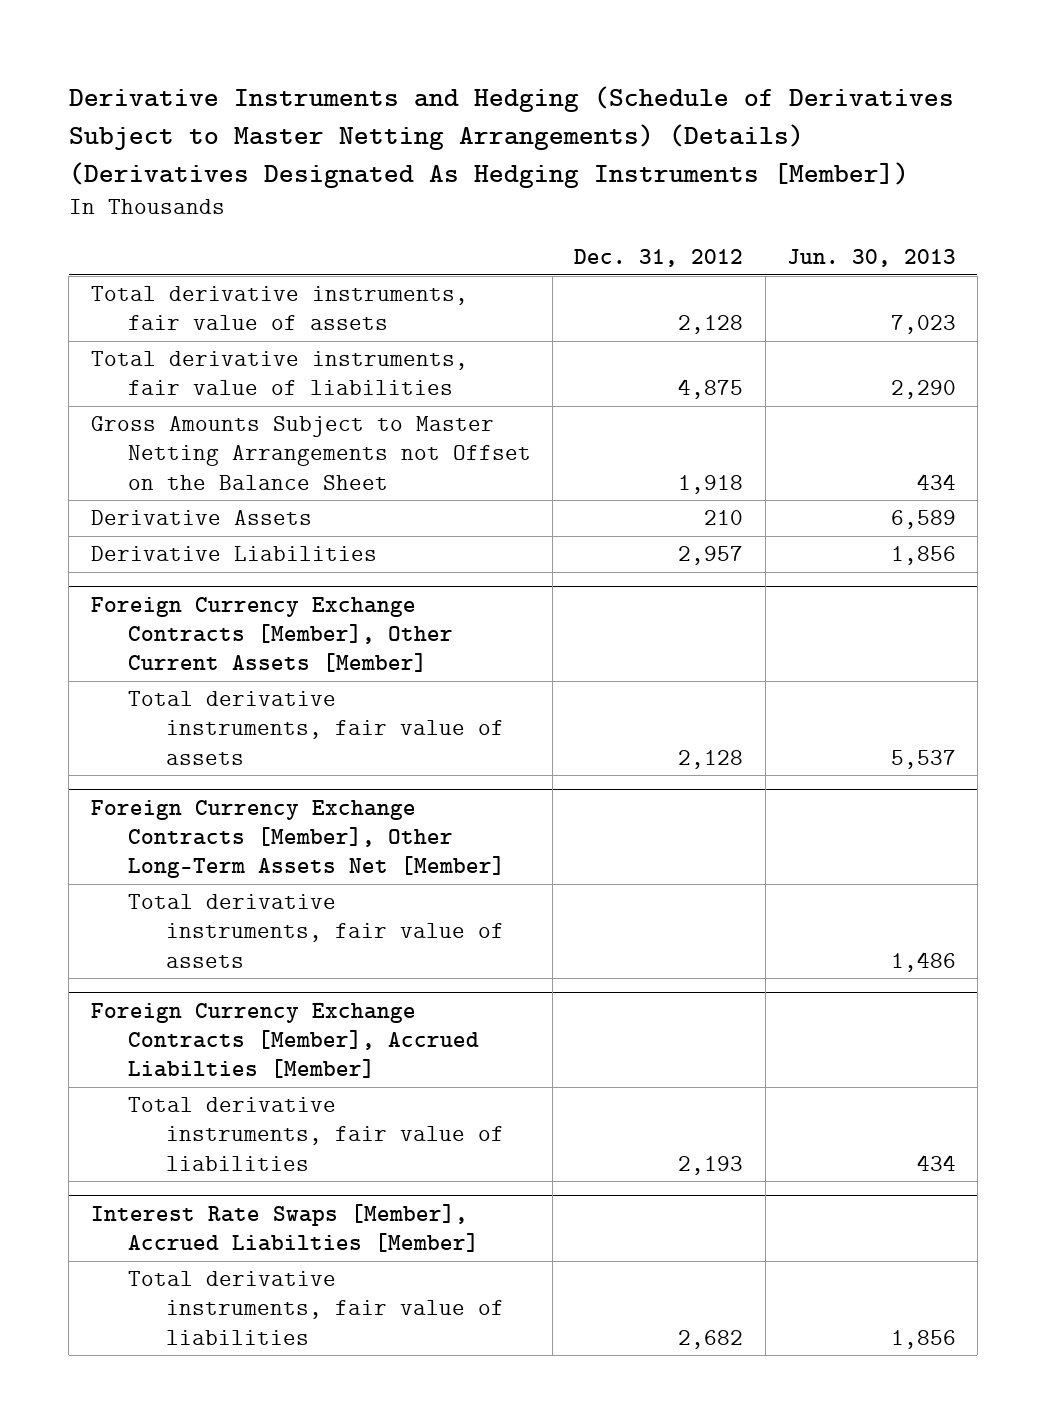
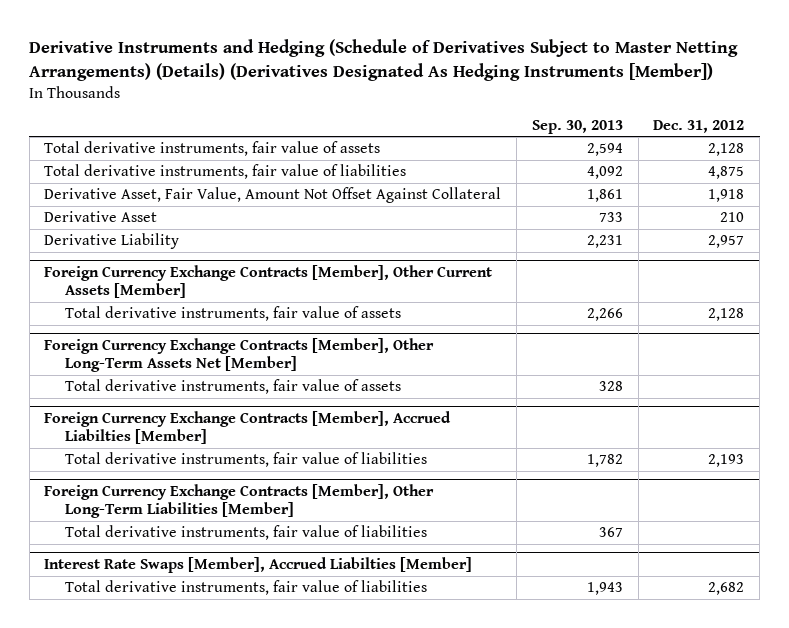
- | Dec. 31, 2012 | Jun. 30, 2013
+ | Sep. 30, 2013 | Dec. 31, 2012
- Gross Amounts Subject to Master Netting Arrangements not Offset on the Balance Sheet | 1,918 | 434
- Derivative Assets | 210 | 6,589
- Derivative Liabilities | 2,957 | 1,856
+ Derivative Asset, Fair Value, Amount Not Offset Against Collateral | 1,861 | 1,918
+ Derivative Asset | 733 | 210
+ Derivative Liability | 2,231 | 2,957
+ Foreign Currency Exchange Contracts [Member], Other Long-Term Liabilities [Member]
+ Total derivative instruments, fair value of liabilities | 367 |

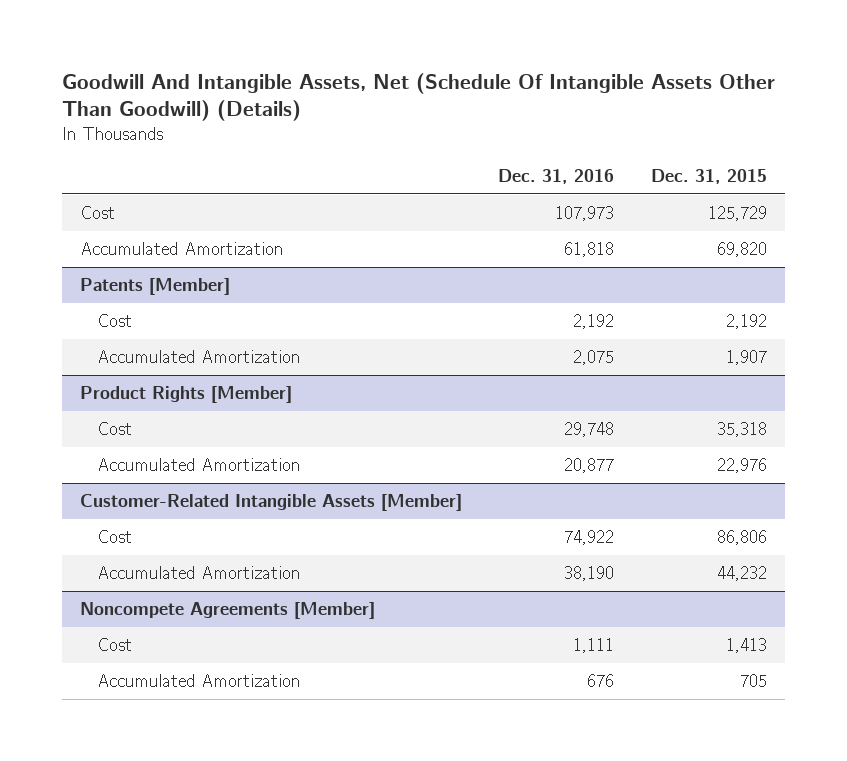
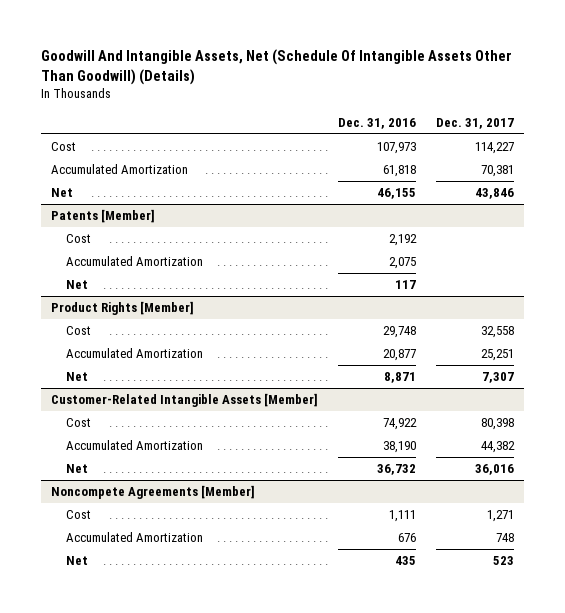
- | Dec. 31, 2016 | Dec. 31, 2015
+ | Dec. 31, 2016 | Dec. 31, 2017
+ Net | 46,155 | 43,846
@ Patents [Member]
+ Net | 117 |
@ Product Rights [Member]
+ Net | 8,871 | 7,307
@ Customer-Related Intangible Assets [Member]
+ Net | 36,732 | 36,016
@ Noncompete Agreements [Member]
+ Net | 435 | 523

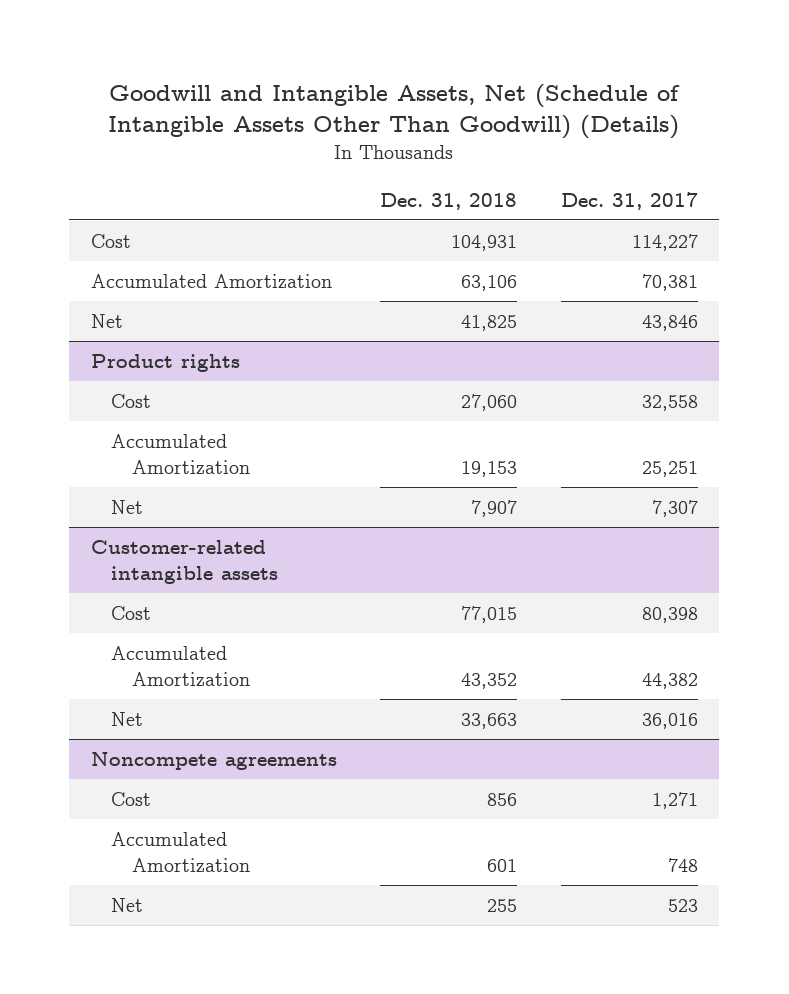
- Goodwill And Intangible Assets, Net (Schedule Of Intangible Assets Other Than Goodwill) (Details)
+ Goodwill and Intangible Assets, Net (Schedule of Intangible Assets Other Than Goodwill) (Details)
- | Dec. 31, 2016 | Dec. 31, 2017
+ | Dec. 31, 2018 | Dec. 31, 2017
- Patents [Member]
- Cost | 2,192 |
- Accumulated Amortization | 2,075 |
- Net | 117 |
- Product Rights [Member]
+ Product rights
- Customer-Related Intangible Assets [Member]
+ Customer-related intangible assets
- Noncompete Agreements [Member]
+ Noncompete agreements

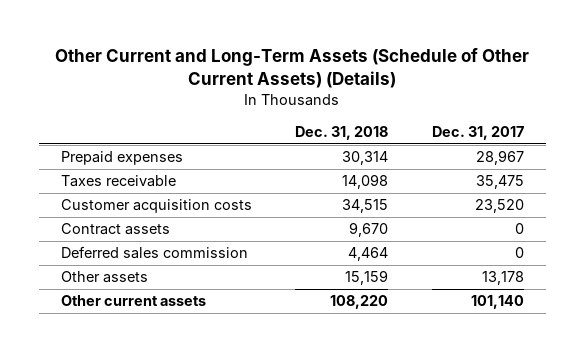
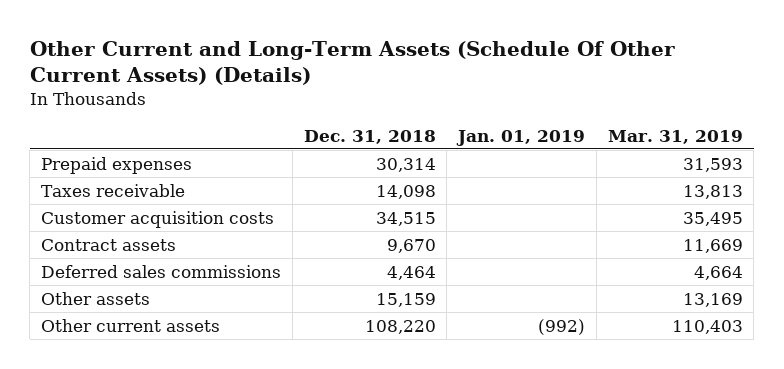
- Other Current and Long-Term Assets (Schedule of Other Current Assets) (Details)
+ Other Current and Long-Term Assets (Schedule Of Other Current Assets) (Details)
- | Dec. 31, 2018 | Dec. 31, 2017
+ | Dec. 31, 2018 | Jan. 01, 2019 | Mar. 31, 2019
- Deferred sales commission | 4,464 | 0
+ Deferred sales commissions | 4,464 | | 4,664

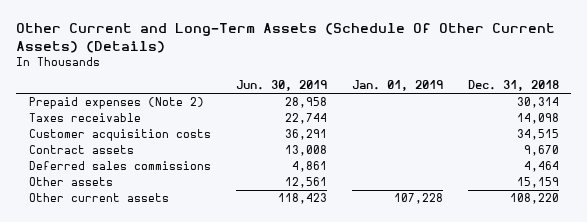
- | Dec. 31, 2018 | Jan. 01, 2019 | Mar. 31, 2019
+ | Jun. 30, 2019 | Jan. 01, 2019 | Dec. 31, 2018
- Prepaid expenses | 30,314 | | 31,593
+ Prepaid expenses (Note 2) | 28,958 | | 30,314
- Other current assets | 108,220 | (992) | 110,403
+ Other current assets | 118,423 | 107,228 | 108,220

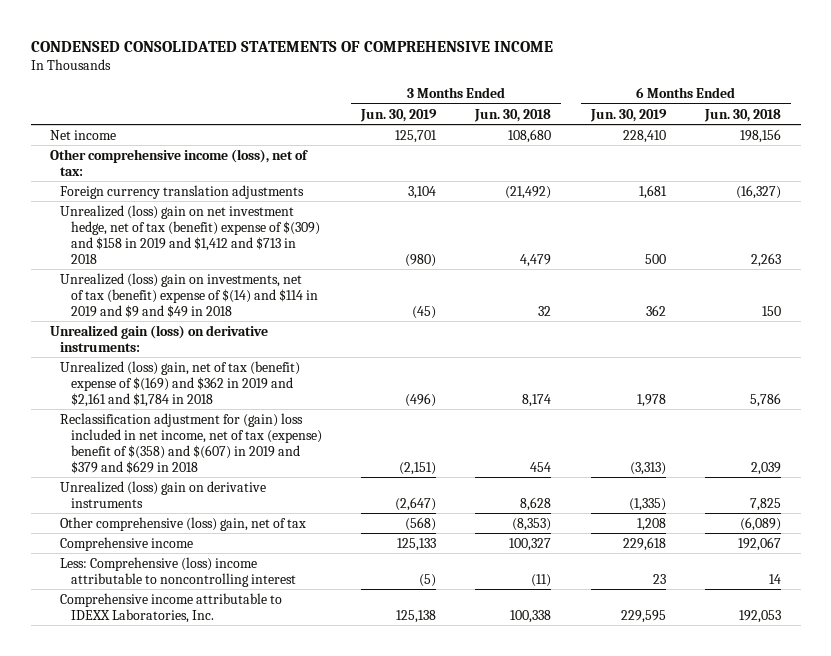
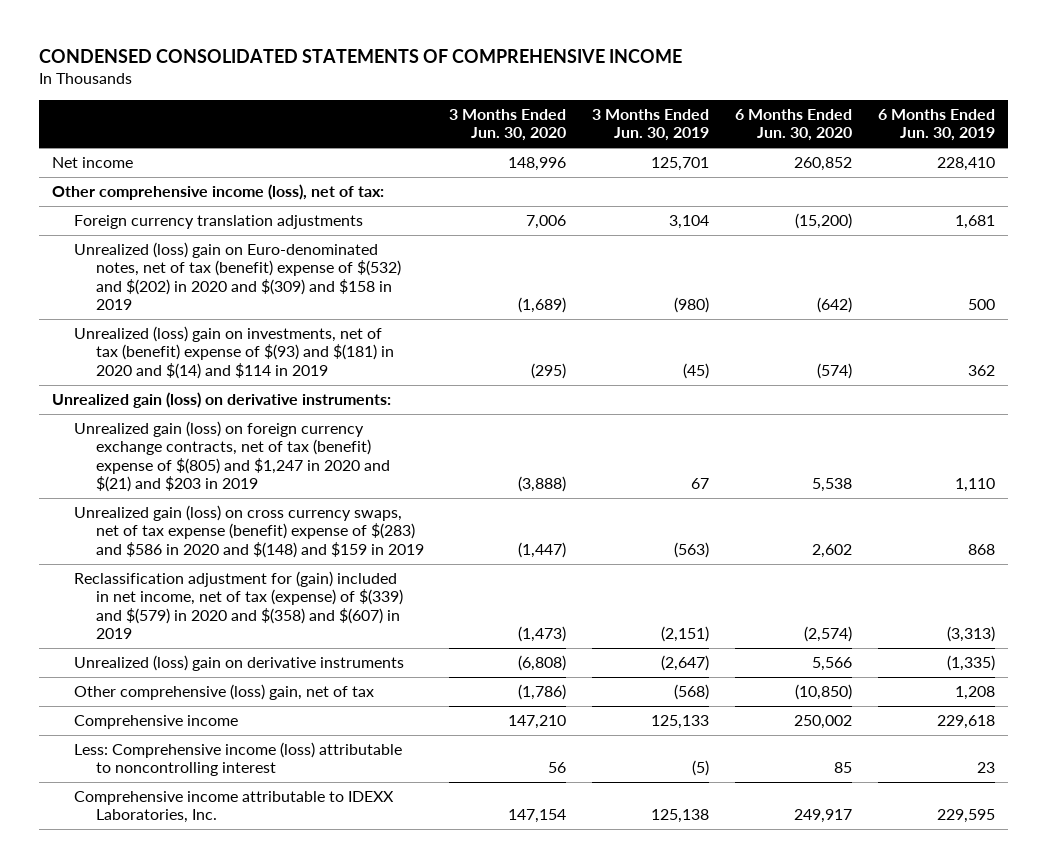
- | 3 Months Ended Jun. 30, 2019 | 3 Months Ended Jun. 30, 2018 | 6 Months Ended Jun. 30, 2019 | 6 Months Ended Jun. 30, 2018
+ | 3 Months Ended Jun. 30, 2020 | 3 Months Ended Jun. 30, 2019 | 6 Months Ended Jun. 30, 2020 | 6 Months Ended Jun. 30, 2019
- Unrealized (loss) gain on net investment hedge, net of tax (benefit) expense of $(309) and $158 in 2019 and $1,412 and $713 in 2018 | (980) | 4,479 | 500 | 2,263
- Unrealized (loss) gain on investments, net of tax (benefit) expense of $(14) and $114 in 2019 and $9 and $49 in 2018 | (45) | 32 | 362 | 150
+ Unrealized (loss) gain on Euro-denominated notes, net of tax (benefit) expense of $(532) and $(202) in 2020 and $(309) and $158 in 2019 | (1,689) | (980) | (642) | 500
+ Unrealized (loss) gain on investments, net of tax (benefit) expense of $(93) and $(181) in 2020 and $(14) and $114 in 2019 | (295) | (45) | (574) | 362
- Unrealized (loss) gain, net of tax (benefit) expense of $(169) and $362 in 2019 and $2,161 and $1,784 in 2018 | (496) | 8,174 | 1,978 | 5,786
- Reclassification adjustment for (gain) loss included in net income, net of tax (expense) benefit of $(358) and $(607) in 2019 and $379 and $629 in 2018 | (2,151) | 454 | (3,313) | 2,039
+ Unrealized gain (loss) on foreign currency exchange contracts, net of tax (benefit) expense of $(805) and $1,247 in 2020 and $(21) and $203 in 2019 | (3,888) | 67 | 5,538 | 1,110
+ Unrealized gain (loss) on cross currency swaps, net of tax expense (benefit) expense of $(283) and $586 in 2020 and $(148) and $159 in 2019 | (1,447) | (563) | 2,602 | 868
+ Reclassification adjustment for (gain) included in net income, net of tax (expense) of $(339) and $(579) in 2020 and $(358) and $(607) in 2019 | (1,473) | (2,151) | (2,574) | (3,313)
- Less: Comprehensive (loss) income attributable to noncontrolling interest | (5) | (11) | 23 | 14
+ Less: Comprehensive income (loss) attributable to noncontrolling interest | 56 | (5) | 85 | 23

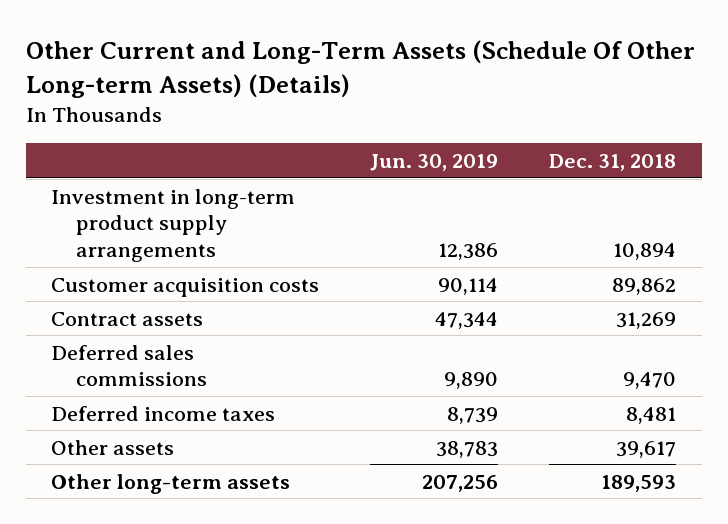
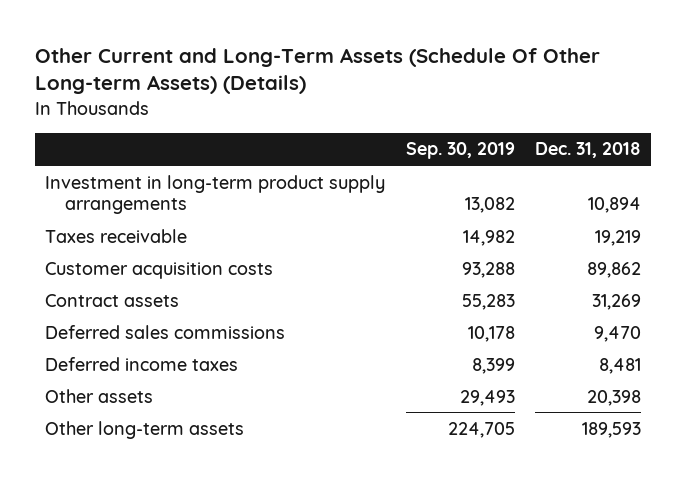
- | Jun. 30, 2019 | Dec. 31, 2018
+ | Sep. 30, 2019 | Dec. 31, 2018
+ Taxes receivable | 14,982 | 19,219
- Other assets | 38,783 | 39,617
+ Other assets | 29,493 | 20,398

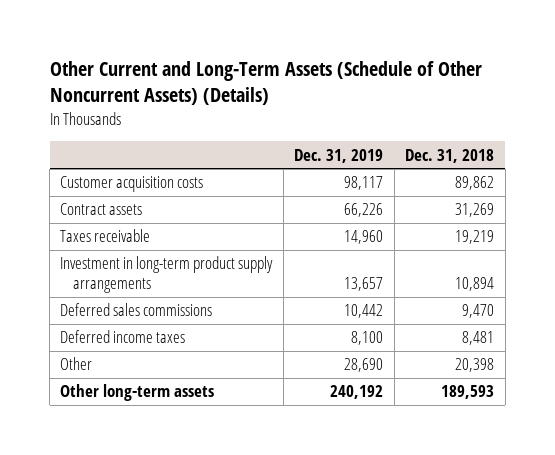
- Other Current and Long-Term Assets (Schedule Of Other Long-term Assets) (Details)
+ Other Current and Long-Term Assets (Schedule of Other Noncurrent Assets) (Details)
- | Sep. 30, 2019 | Dec. 31, 2018
+ | Dec. 31, 2019 | Dec. 31, 2018
moved down: Taxes receivable | 14,960 | 19,219
moved down: Investment in long-term product supply arrangements | 13,657 | 10,894
- Other assets | 29,493 | 20,398
+ Other | 28,690 | 20,398

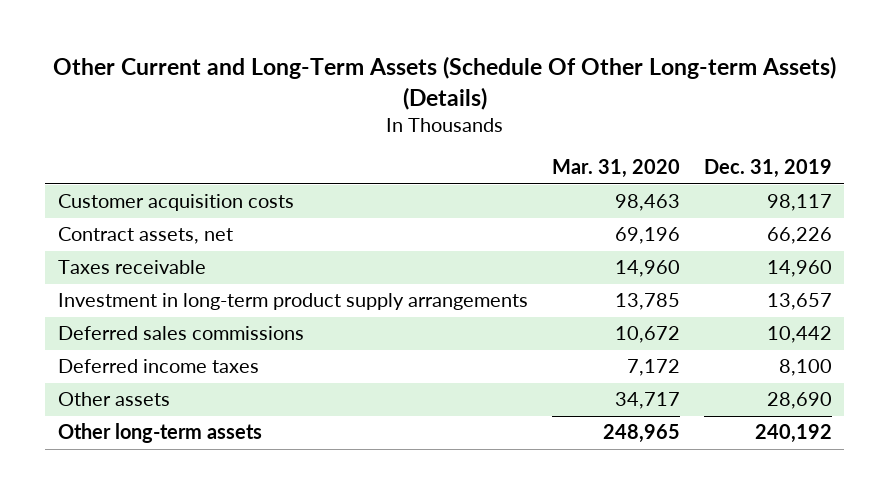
- Other Current and Long-Term Assets (Schedule of Other Noncurrent Assets) (Details)
+ Other Current and Long-Term Assets (Schedule Of Other Long-term Assets) (Details)
- | Dec. 31, 2019 | Dec. 31, 2018
+ | Mar. 31, 2020 | Dec. 31, 2019
- Contract assets | 66,226 | 31,269
+ Contract assets, net | 69,196 | 66,226
- Other | 28,690 | 20,398
+ Other assets | 34,717 | 28,690

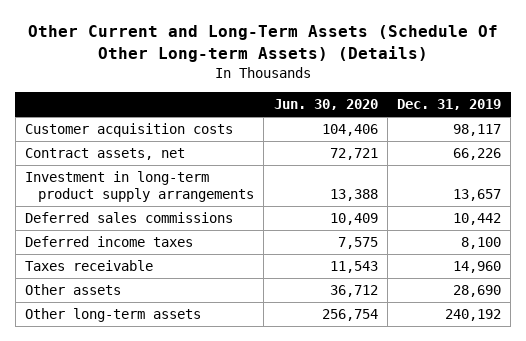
- | Mar. 31, 2020 | Dec. 31, 2019
+ | Jun. 30, 2020 | Dec. 31, 2019
moved down: Taxes receivable | 11,543 | 14,960

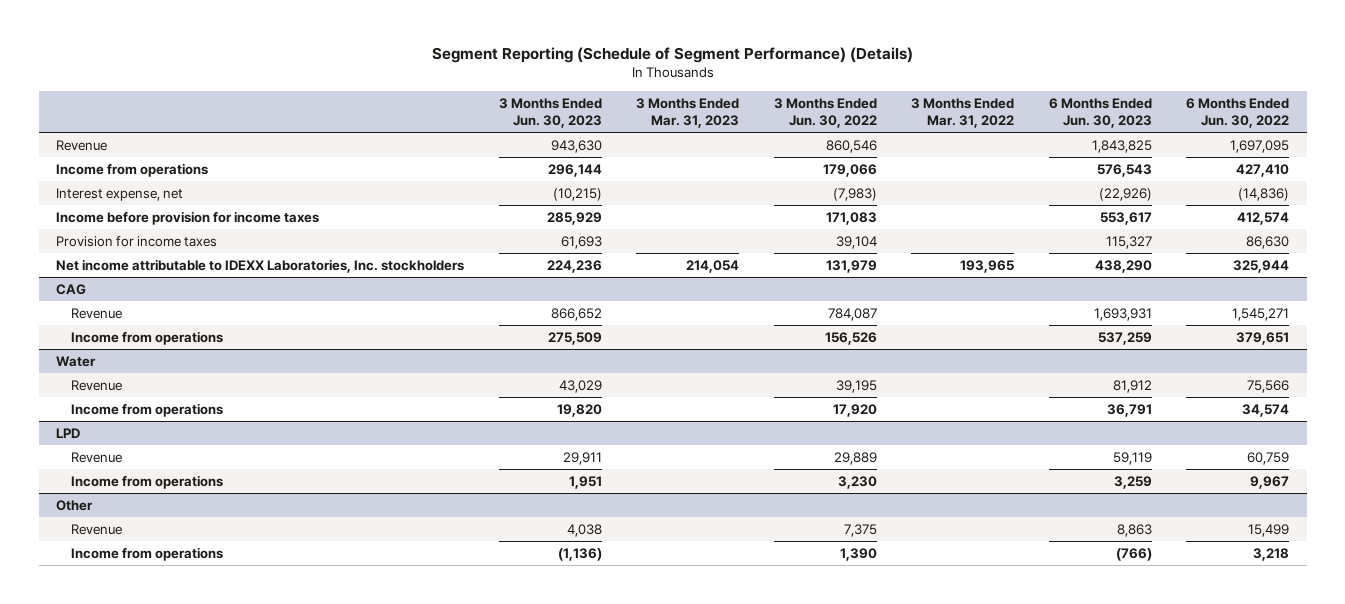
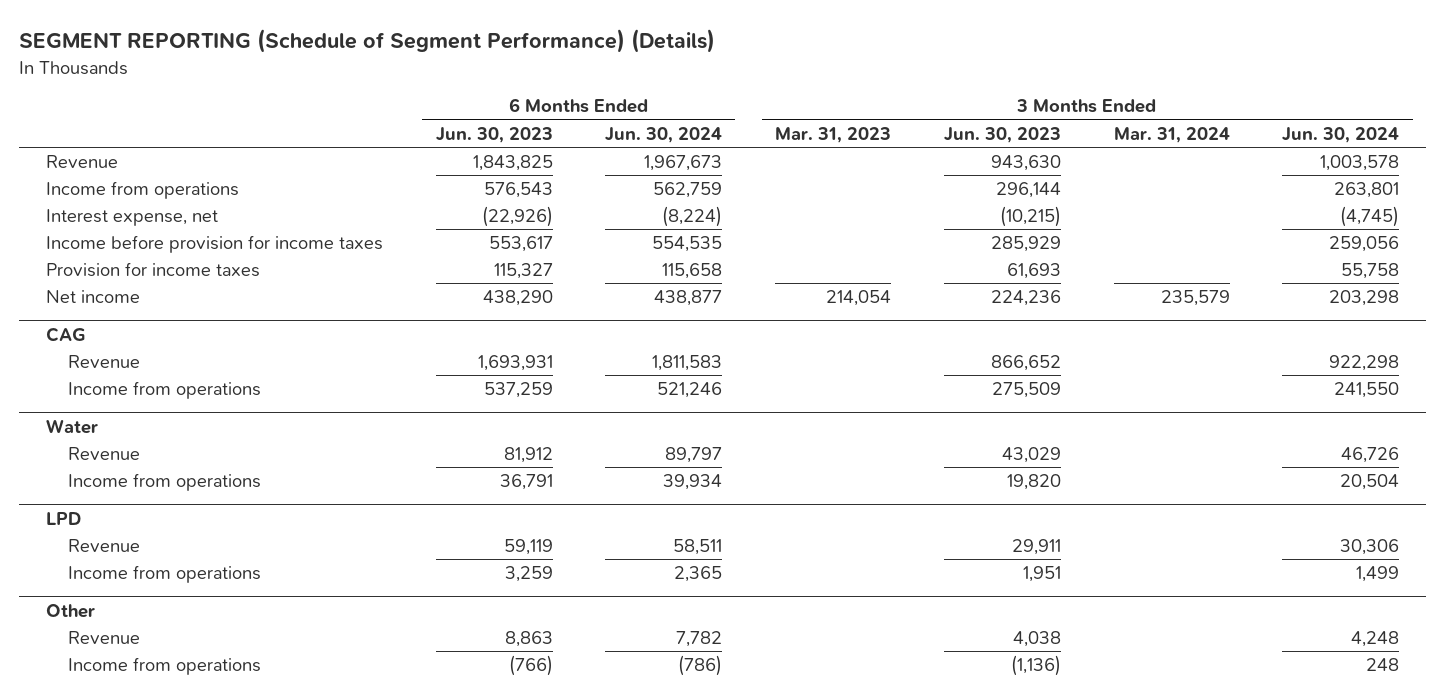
- Segment Reporting (Schedule of Segment Performance) (Details)
+ SEGMENT REPORTING (Schedule of Segment Performance) (Details)
- | 3 Months Ended Jun. 30, 2023 | 3 Months Ended Mar. 31, 2023 | 3 Months Ended Jun. 30, 2022 | 3 Months Ended Mar. 31, 2022 | 6 Months Ended Jun. 30, 2023 | 6 Months Ended Jun. 30, 2022
+ | 6 Months Ended Jun. 30, 2023 | 6 Months Ended Jun. 30, 2024 | 3 Months Ended Mar. 31, 2023 | 3 Months Ended Jun. 30, 2023 | 3 Months Ended Mar. 31, 2024 | 3 Months Ended Jun. 30, 2024
- Net income attributable to IDEXX Laboratories, Inc. stockholders | 224,236 | 214,054 | 131,979 | 193,965 | 438,290 | 325,944
+ Net income | 438,290 | 438,877 | 214,054 | 224,236 | 235,579 | 203,298

